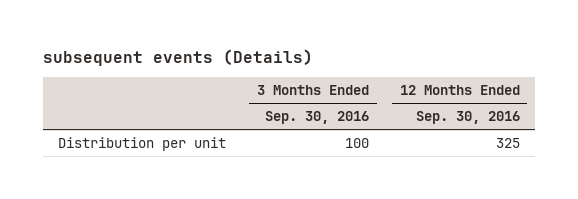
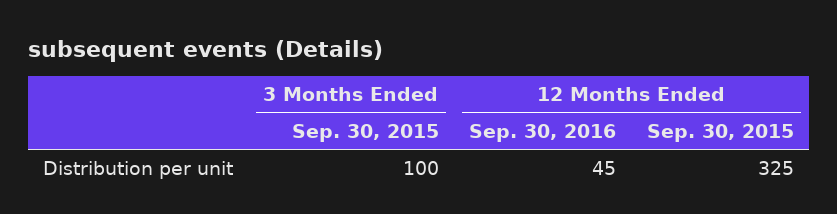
- | 3 Months Ended Sep. 30, 2016 | 12 Months Ended Sep. 30, 2016
+ | 3 Months Ended Sep. 30, 2015 | 12 Months Ended Sep. 30, 2016 | 12 Months Ended Sep. 30, 2015
- Distribution per unit | 100 | 325
+ Distribution per unit | 100 | 45 | 325

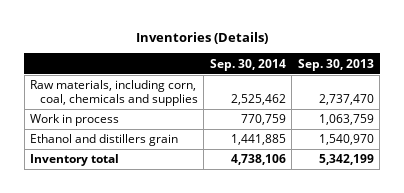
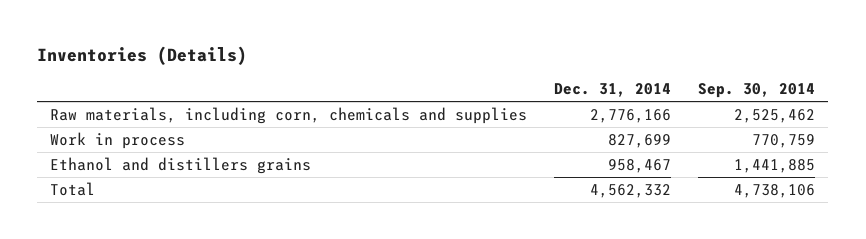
- | Sep. 30, 2014 | Sep. 30, 2013
+ | Dec. 31, 2014 | Sep. 30, 2014
- Raw materials, including corn, coal, chemicals and supplies | 2,525,462 | 2,737,470
+ Raw materials, including corn, chemicals and supplies | 2,776,166 | 2,525,462
- Ethanol and distillers grain | 1,441,885 | 1,540,970
- Inventory total | 4,738,106 | 5,342,199
+ Ethanol and distillers grains | 958,467 | 1,441,885
+ Total | 4,562,332 | 4,738,106

